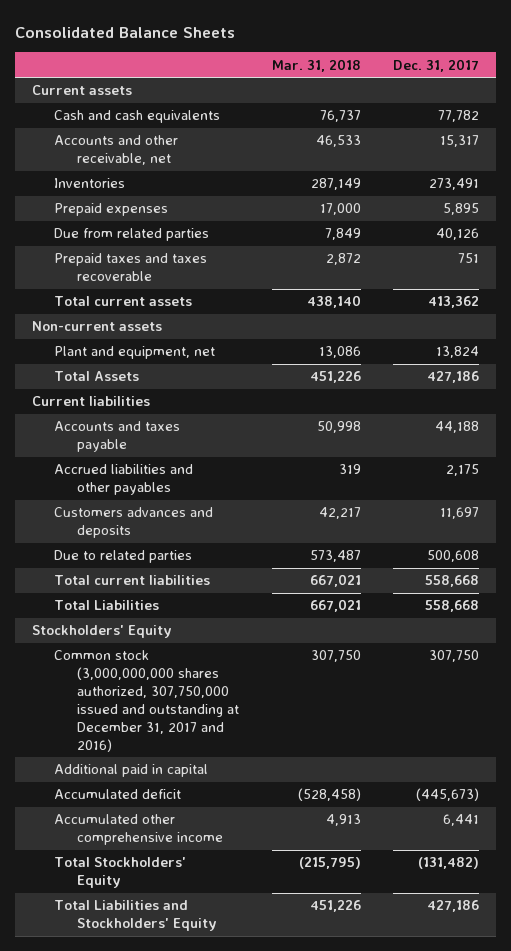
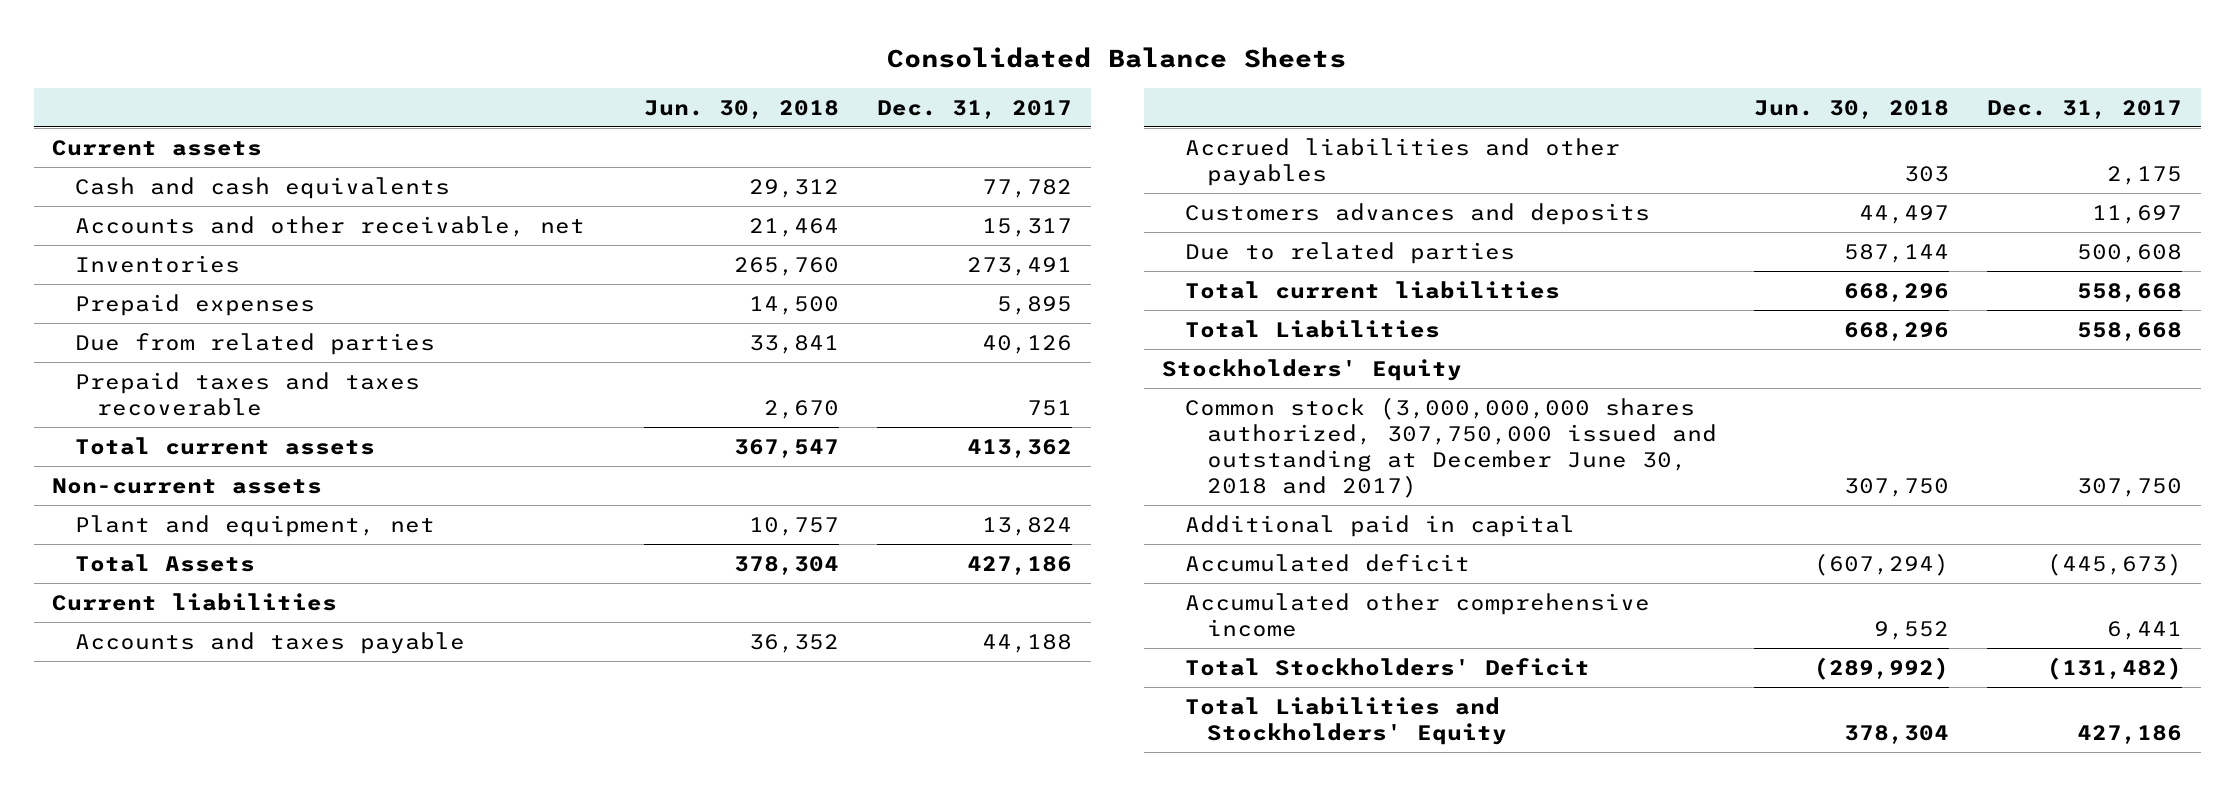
- | Mar. 31, 2018 | Dec. 31, 2017
+ | Jun. 30, 2018 | Dec. 31, 2017
- Common stock (3,000,000,000 shares authorized, 307,750,000 issued and outstanding at December 31, 2017 and 2016) | 307,750 | 307,750
+ Common stock (3,000,000,000 shares authorized, 307,750,000 issued and outstanding at December June 30, 2018 and 2017) | 307,750 | 307,750
- Total Stockholders' Equity | (215,795) | (131,482)
+ Total Stockholders' Deficit | (289,992) | (131,482)

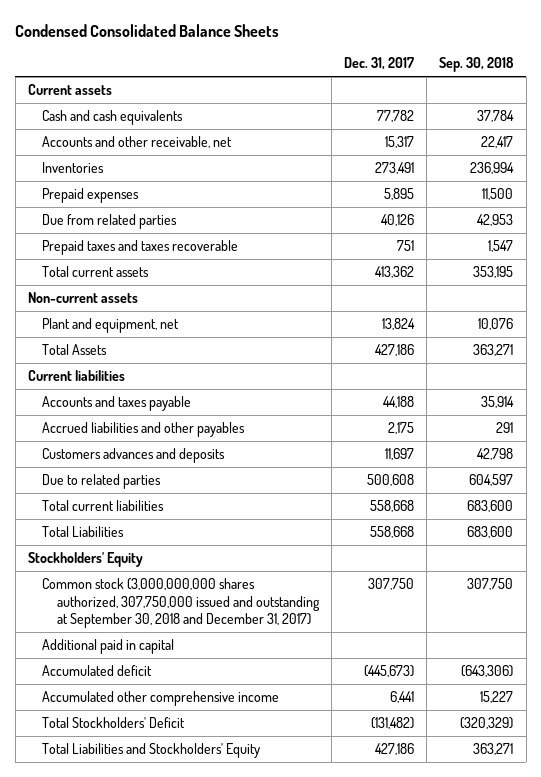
- Consolidated Balance Sheets
+ Condensed Consolidated Balance Sheets
- | Jun. 30, 2018 | Dec. 31, 2017
+ | Dec. 31, 2017 | Sep. 30, 2018
- Common stock (3,000,000,000 shares authorized, 307,750,000 issued and outstanding at December June 30, 2018 and 2017) | 307,750 | 307,750
+ Common stock (3,000,000,000 shares authorized, 307,750,000 issued and outstanding at September 30, 2018 and December 31, 2017) | 307,750 | 307,750

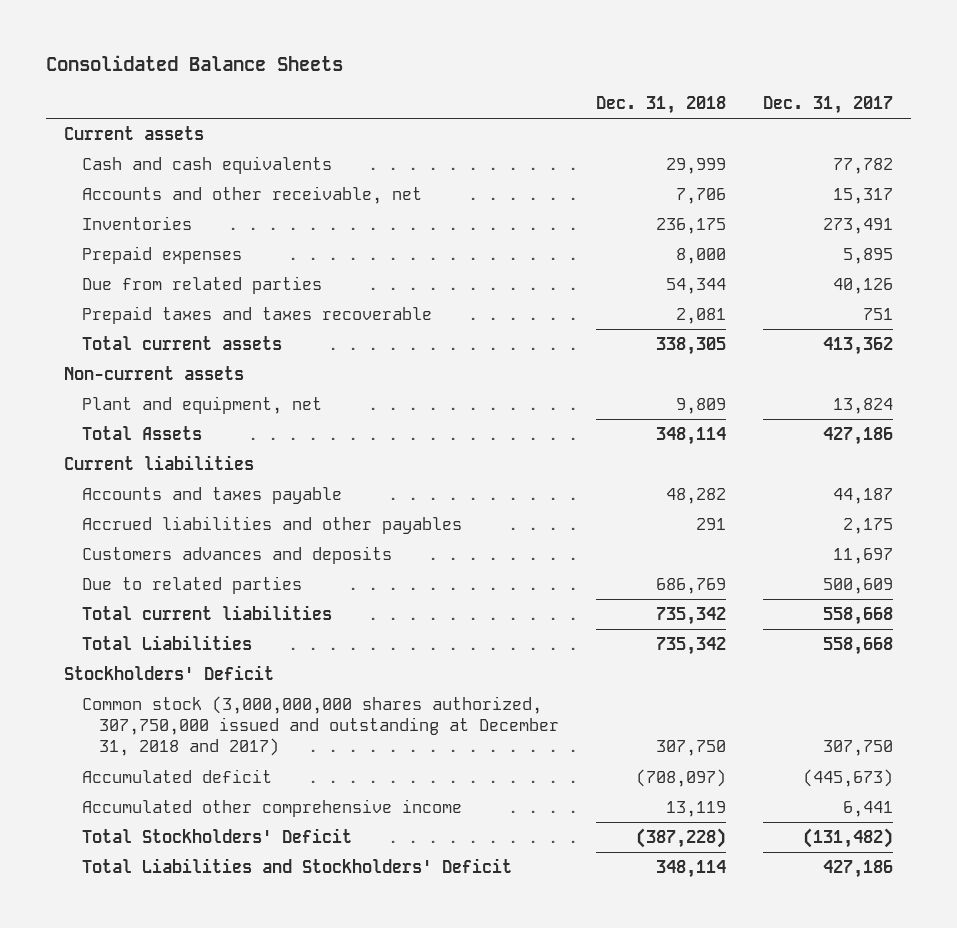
- Condensed Consolidated Balance Sheets
+ Consolidated Balance Sheets
- | Dec. 31, 2017 | Sep. 30, 2018
+ | Dec. 31, 2018 | Dec. 31, 2017
- Accounts and taxes payable | 44,188 | 35,914
+ Accounts and taxes payable | 48,282 | 44,187
- Due to related parties | 500,608 | 604,597
+ Due to related parties | 686,769 | 500,609
- Stockholders' Equity
- Common stock (3,000,000,000 shares authorized, 307,750,000 issued and outstanding at September 30, 2018 and December 31, 2017) | 307,750 | 307,750
- Additional paid in capital
+ Stockholders' Deficit
+ Common stock (3,000,000,000 shares authorized, 307,750,000 issued and outstanding at December 31, 2018 and 2017) | 307,750 | 307,750
- Total Liabilities and Stockholders' Equity | 427,186 | 363,271
+ Total Liabilities and Stockholders' Deficit | 348,114 | 427,186

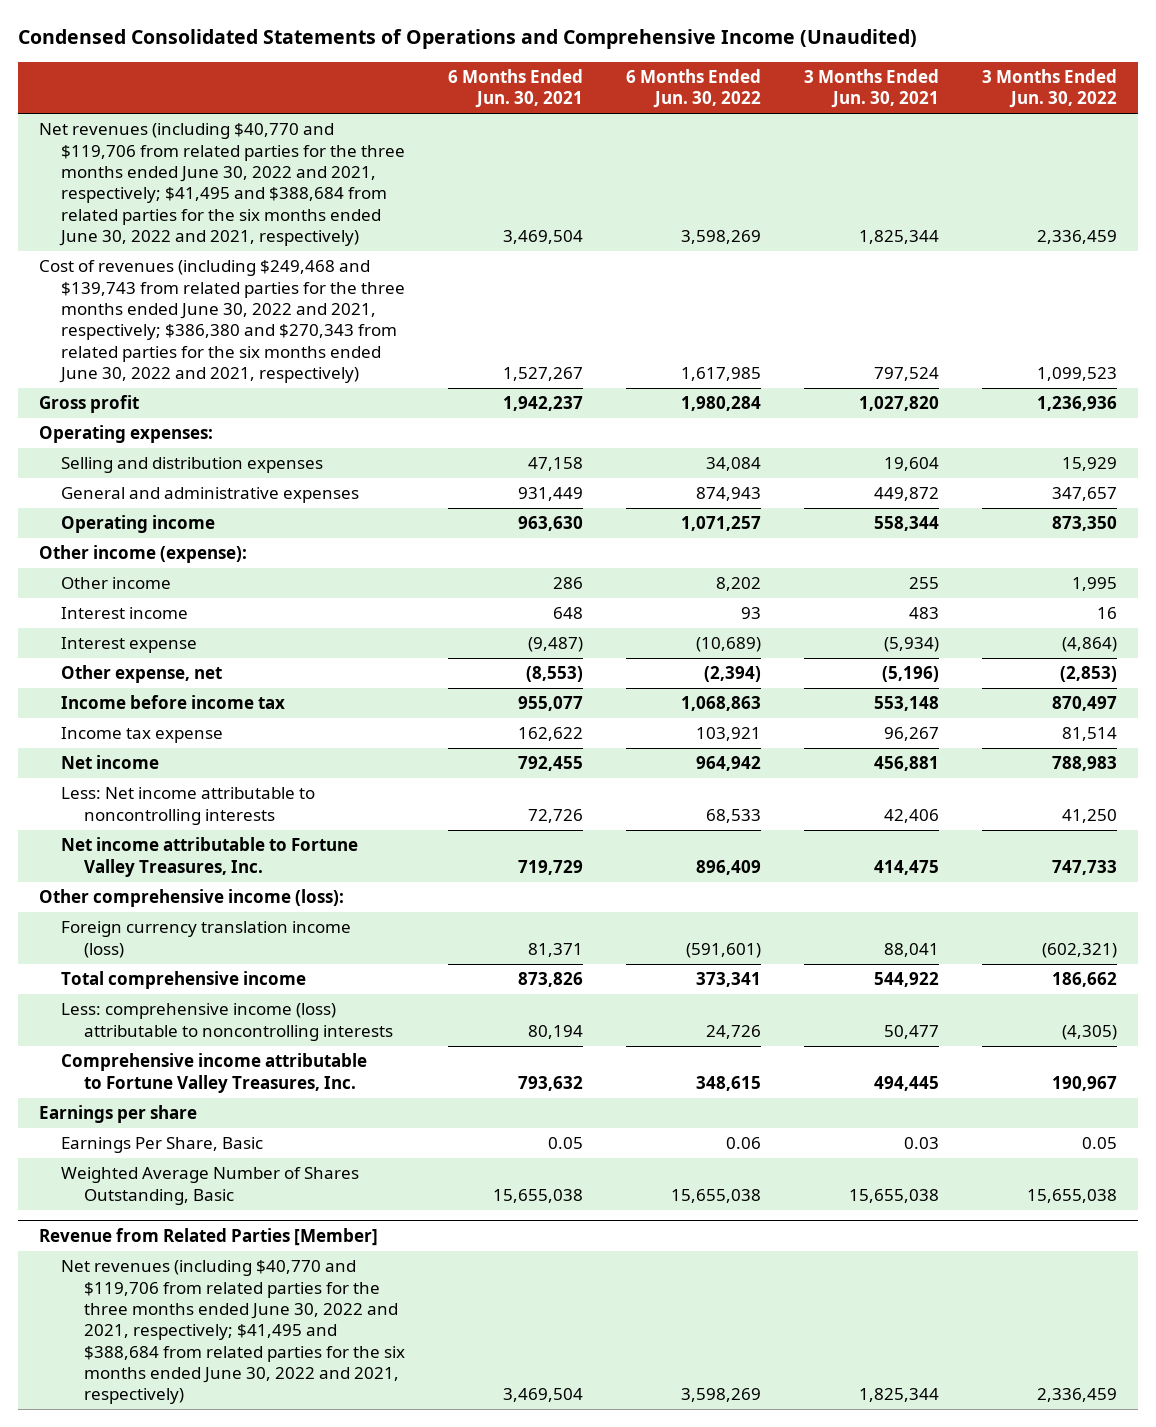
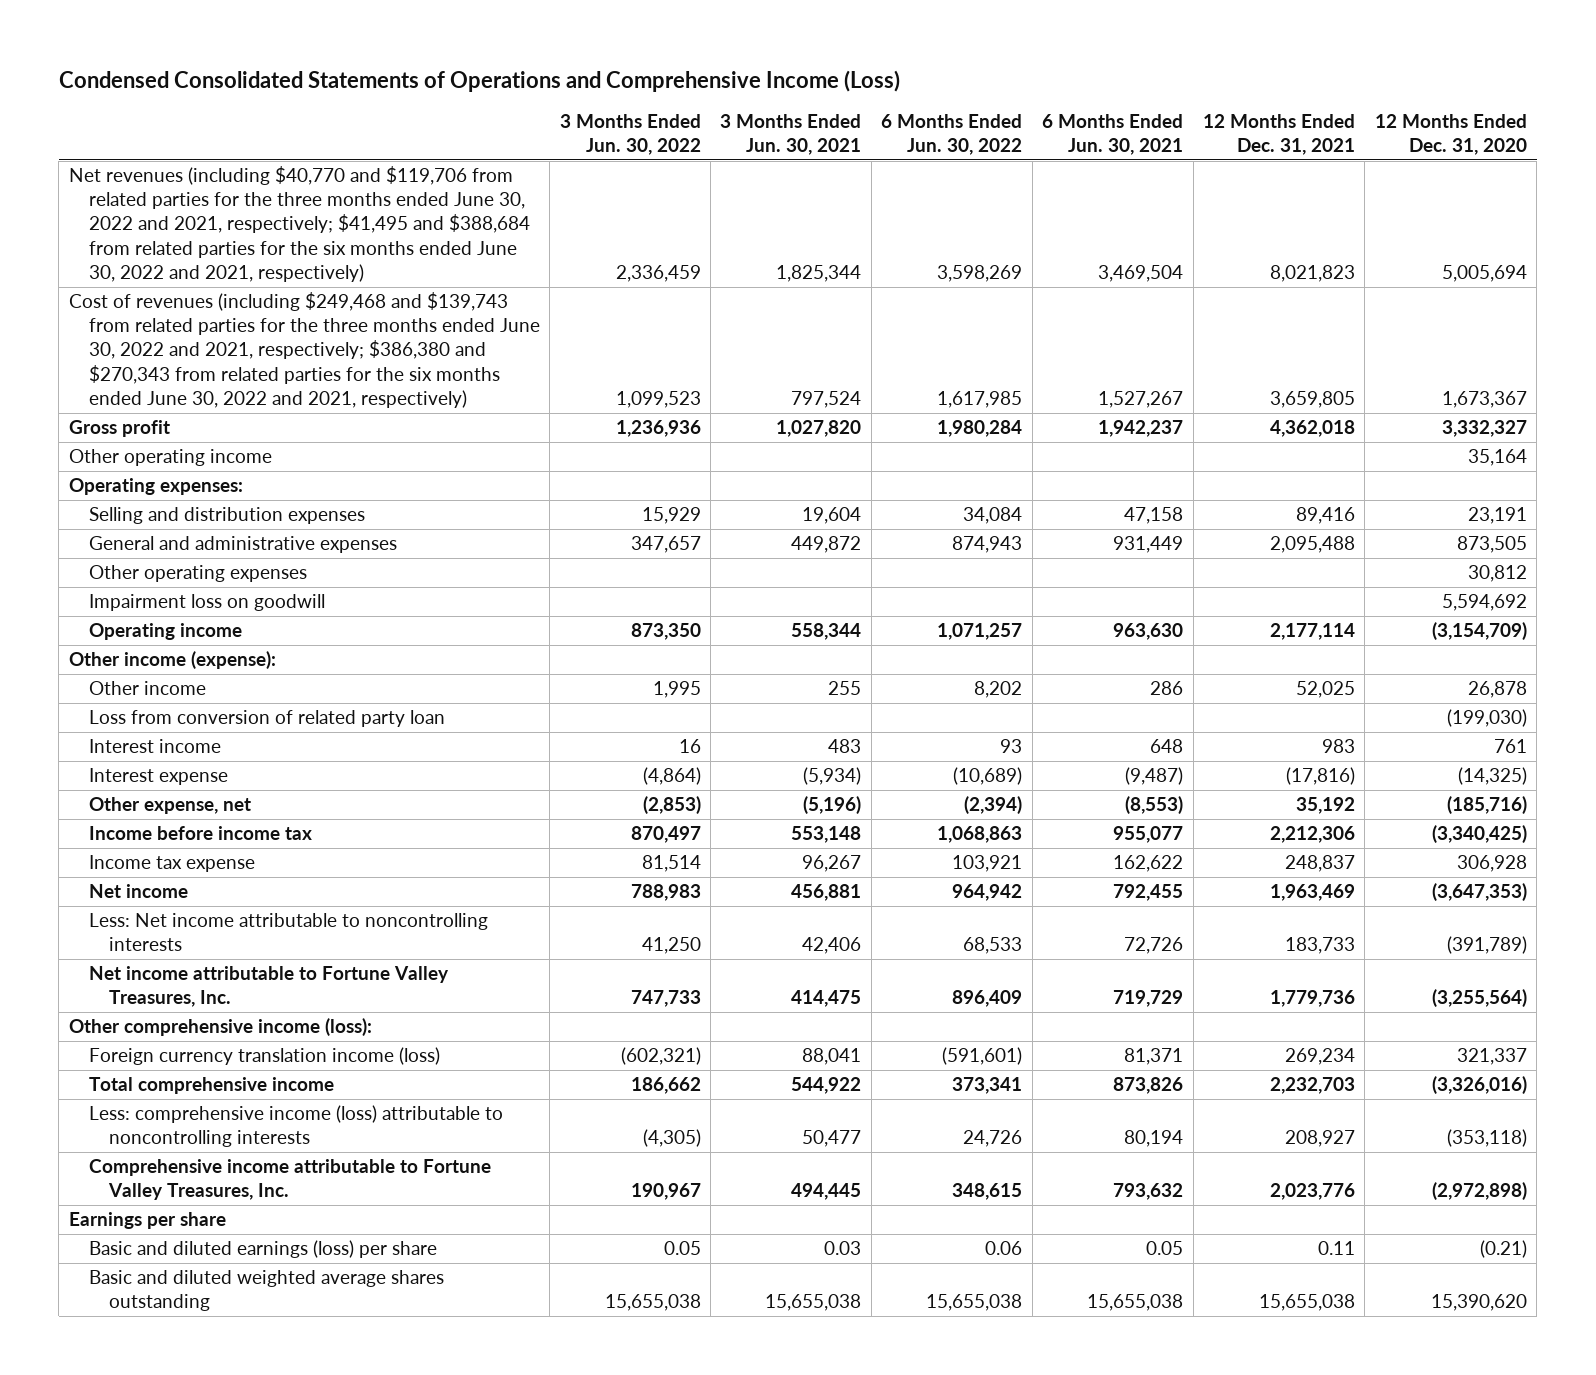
- Condensed Consolidated Statements of Operations and Comprehensive Income (Unaudited)
+ Condensed Consolidated Statements of Operations and Comprehensive Income (Loss)
- | 6 Months Ended Jun. 30, 2021 | 6 Months Ended Jun. 30, 2022 | 3 Months Ended Jun. 30, 2021 | 3 Months Ended Jun. 30, 2022
+ | 3 Months Ended Jun. 30, 2022 | 3 Months Ended Jun. 30, 2021 | 6 Months Ended Jun. 30, 2022 | 6 Months Ended Jun. 30, 2021 | 12 Months Ended Dec. 31, 2021 | 12 Months Ended Dec. 31, 2020
+ Other operating income | | | | | | 35,164
+ Other operating expenses | | | | | | 30,812
+ Impairment loss on goodwill | | | | | | 5,594,692
+ Loss from conversion of related party loan | | | | | | (199,030)
- Earnings Per Share, Basic | 0.05 | 0.06 | 0.03 | 0.05
- Weighted Average Number of Shares Outstanding, Basic | 15,655,038 | 15,655,038 | 15,655,038 | 15,655,038
- Revenue from Related Parties [Member]
- Net revenues (including $40,770 and $119,706 from related parties for the three months ended June 30, 2022 and 2021, respectively; $41,495 and $388,684 from related parties for the six months ended June 30, 2022 and 2021, respectively) | 3,469,504 | 3,598,269 | 1,825,344 | 2,336,459
+ Basic and diluted earnings (loss) per share | 0.05 | 0.03 | 0.06 | 0.05 | 0.11 | (0.21)
+ Basic and diluted weighted average shares outstanding | 15,655,038 | 15,655,038 | 15,655,038 | 15,655,038 | 15,655,038 | 15,390,620

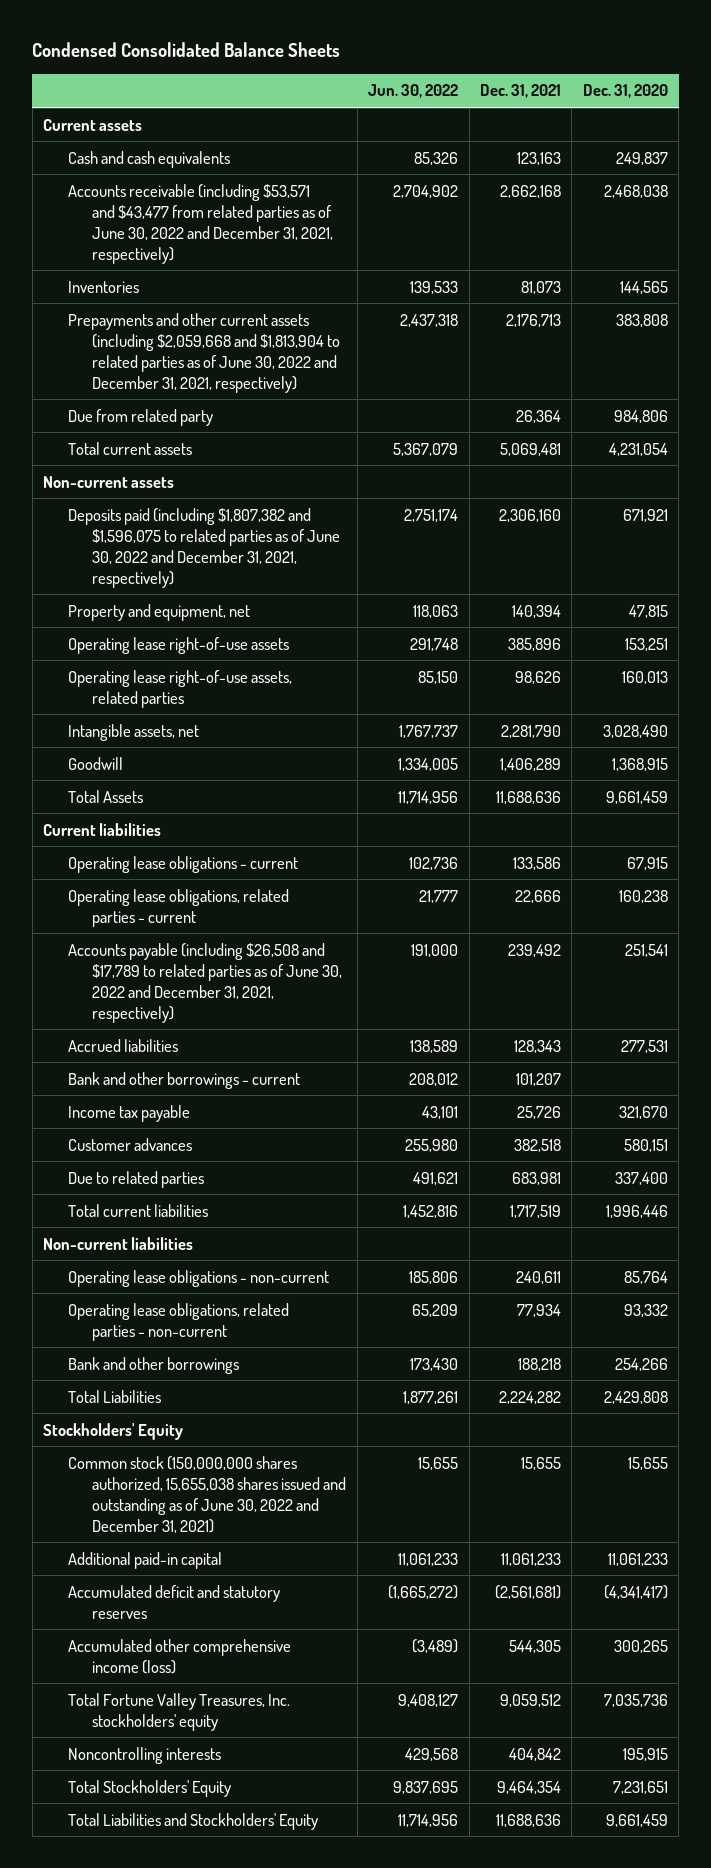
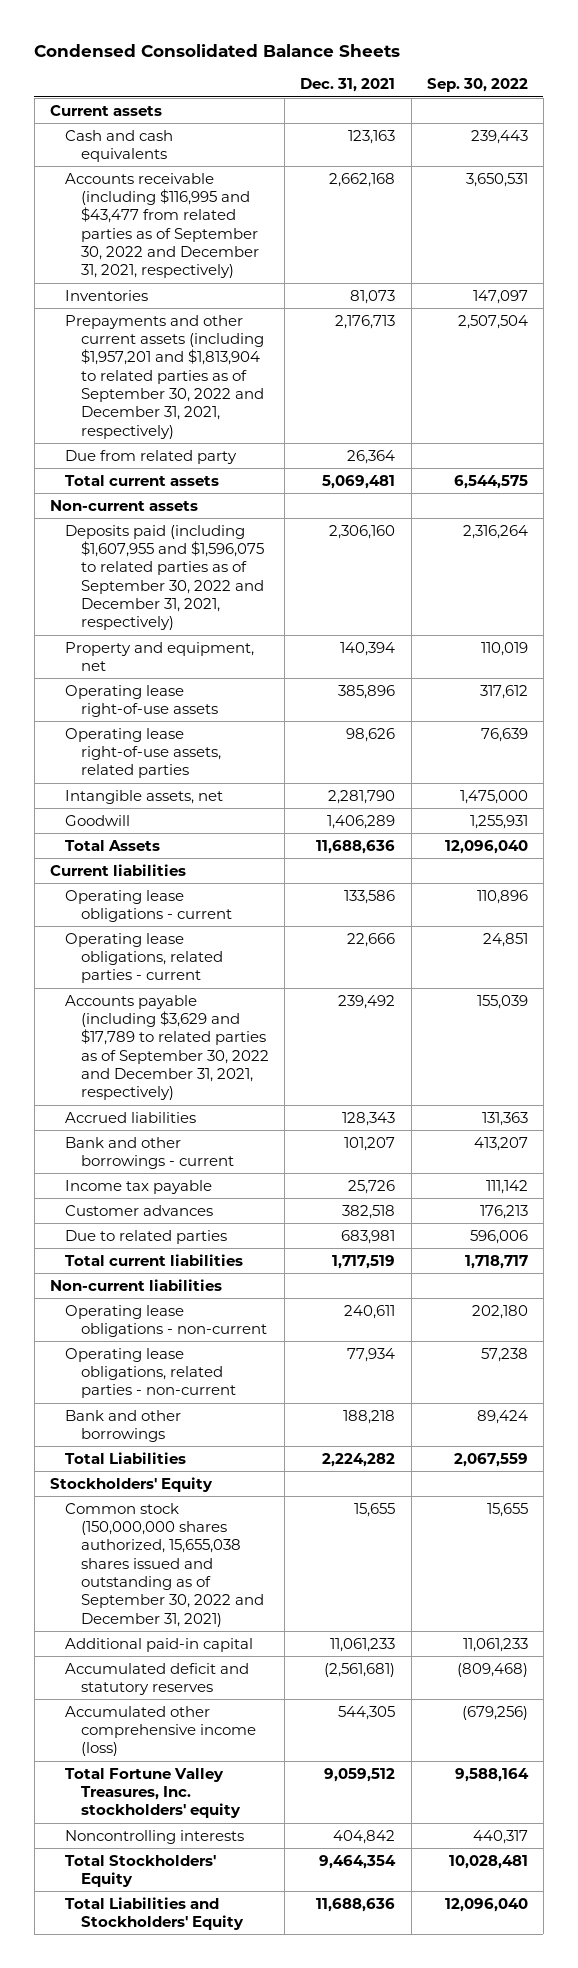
- | Jun. 30, 2022 | Dec. 31, 2021 | Dec. 31, 2020
+ | Dec. 31, 2021 | Sep. 30, 2022
- Accounts receivable (including $53,571 and $43,477 from related parties as of June 30, 2022 and December 31, 2021, respectively) | 2,704,902 | 2,662,168 | 2,468,038
+ Accounts receivable (including $116,995 and $43,477 from related parties as of September 30, 2022 and December 31, 2021, respectively) | 2,662,168 | 3,650,531
- Prepayments and other current assets (including $2,059,668 and $1,813,904 to related parties as of June 30, 2022 and December 31, 2021, respectively) | 2,437,318 | 2,176,713 | 383,808
+ Prepayments and other current assets (including $1,957,201 and $1,813,904 to related parties as of September 30, 2022 and December 31, 2021, respectively) | 2,176,713 | 2,507,504
- Deposits paid (including $1,807,382 and $1,596,075 to related parties as of June 30, 2022 and December 31, 2021, respectively) | 2,751,174 | 2,306,160 | 671,921
+ Deposits paid (including $1,607,955 and $1,596,075 to related parties as of September 30, 2022 and December 31, 2021, respectively) | 2,306,160 | 2,316,264
- Accounts payable (including $26,508 and $17,789 to related parties as of June 30, 2022 and December 31, 2021, respectively) | 191,000 | 239,492 | 251,541
+ Accounts payable (including $3,629 and $17,789 to related parties as of September 30, 2022 and December 31, 2021, respectively) | 239,492 | 155,039
- Common stock (150,000,000 shares authorized, 15,655,038 shares issued and outstanding as of June 30, 2022 and December 31, 2021) | 15,655 | 15,655 | 15,655
+ Common stock (150,000,000 shares authorized, 15,655,038 shares issued and outstanding as of September 30, 2022 and December 31, 2021) | 15,655 | 15,655

